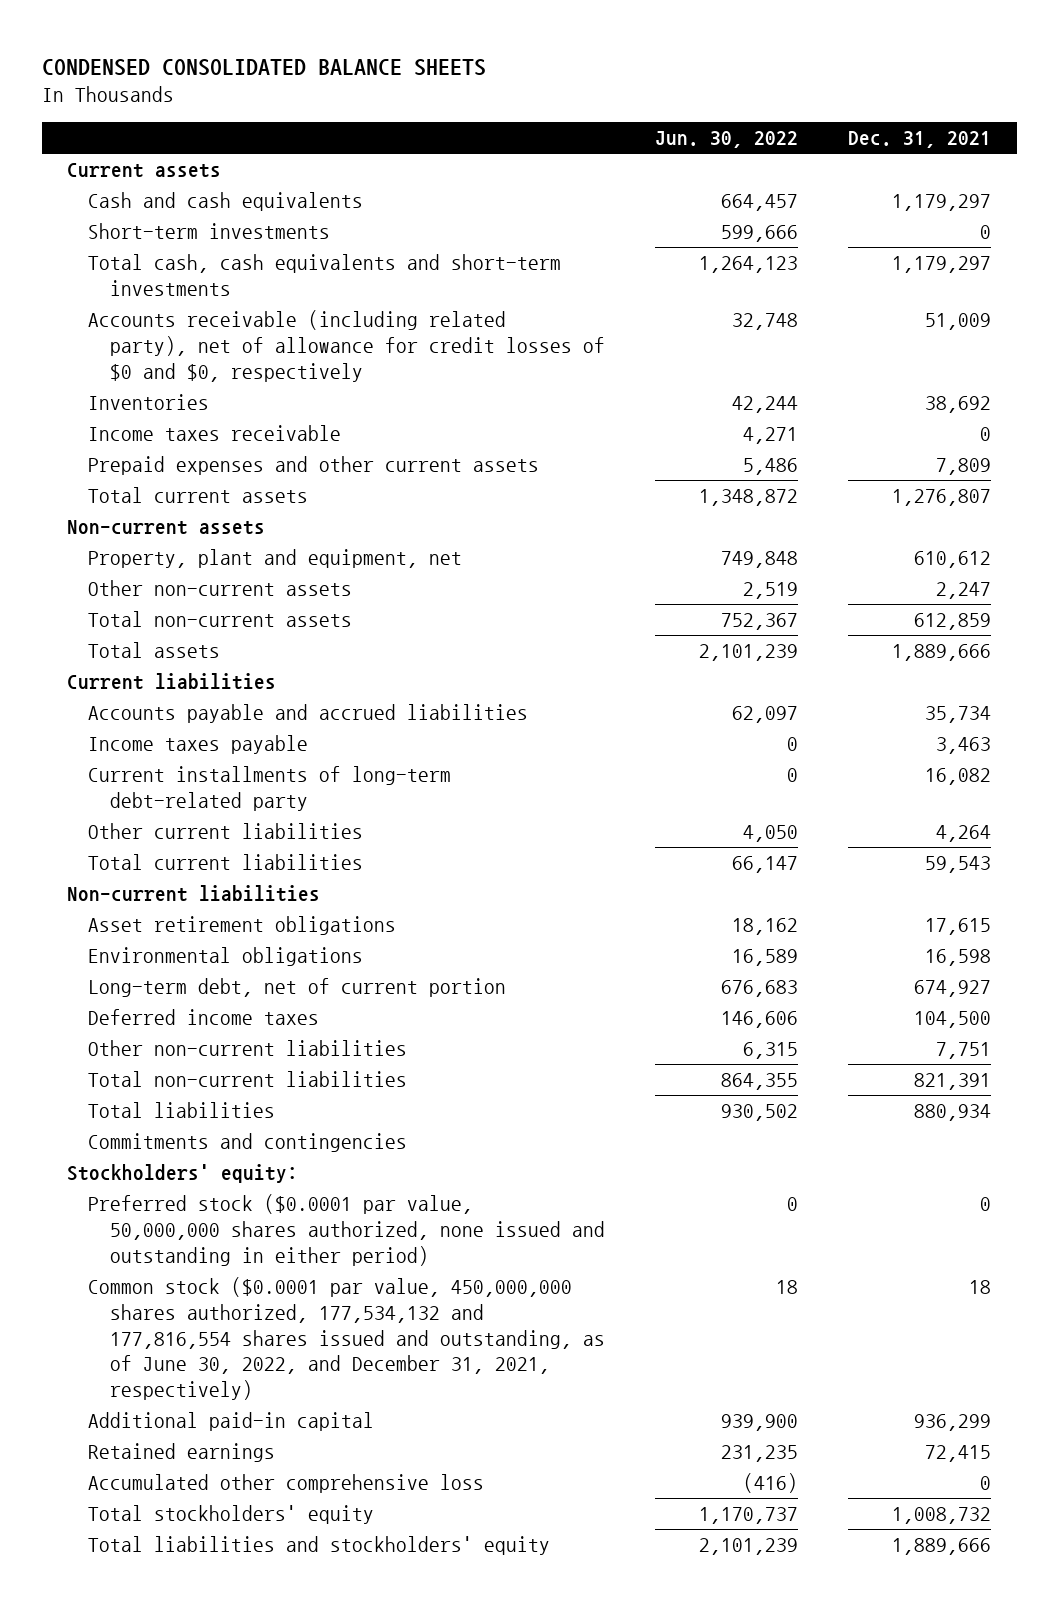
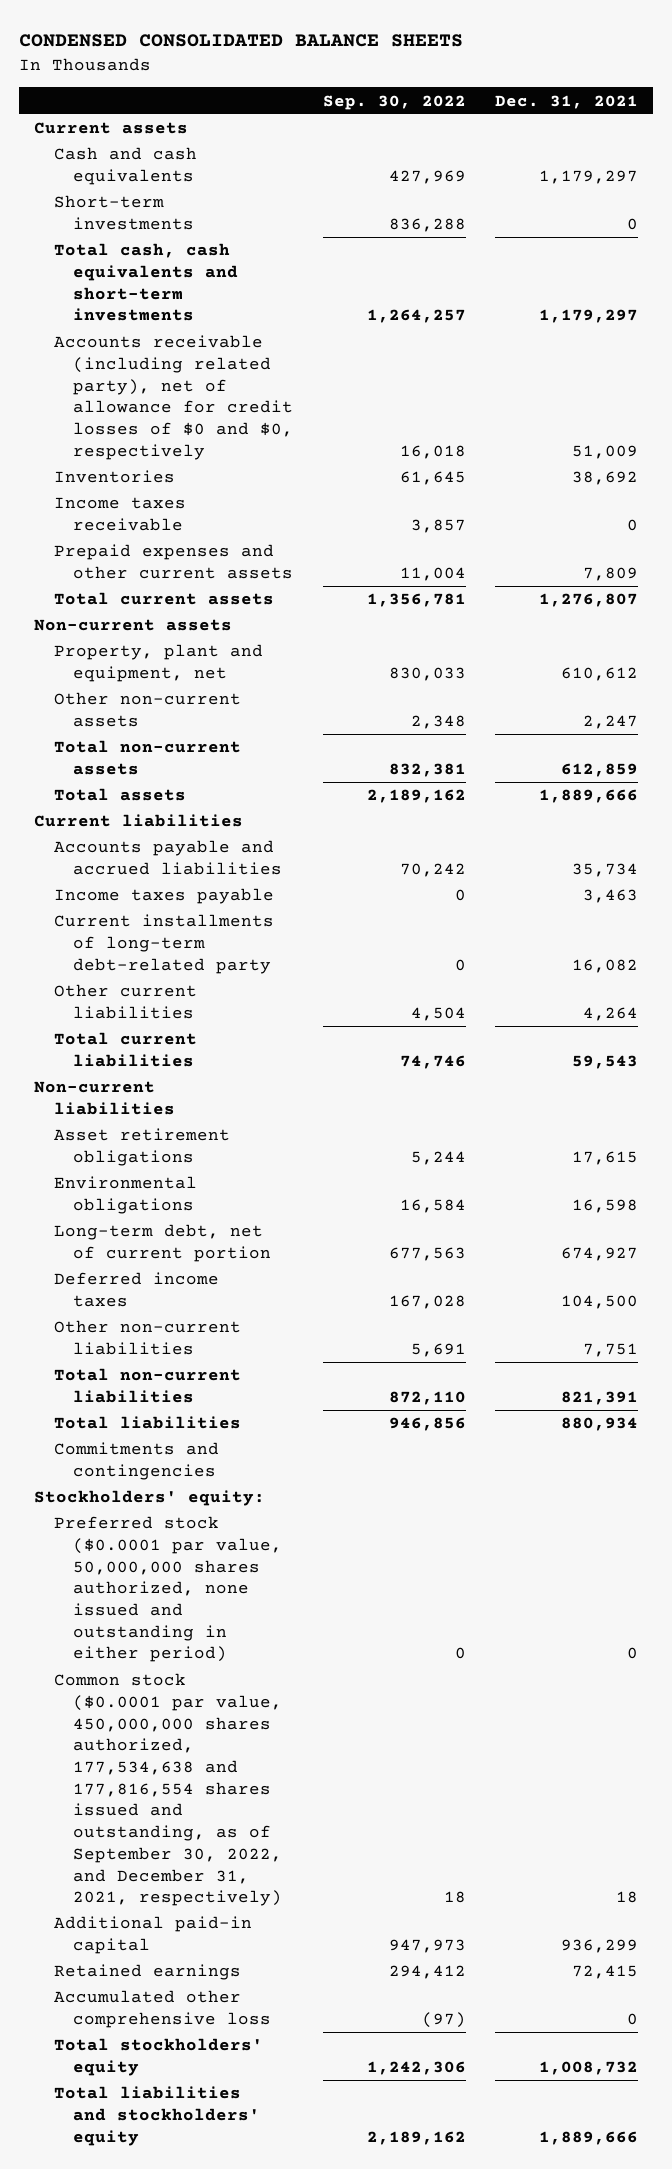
- | Jun. 30, 2022 | Dec. 31, 2021
+ | Sep. 30, 2022 | Dec. 31, 2021
- Common stock ($0.0001 par value, 450,000,000 shares authorized, 177,534,132 and 177,816,554 shares issued and outstanding, as of June 30, 2022, and December 31, 2021, respectively) | 18 | 18
+ Common stock ($0.0001 par value, 450,000,000 shares authorized, 177,534,638 and 177,816,554 shares issued and outstanding, as of September 30, 2022, and December 31, 2021, respectively) | 18 | 18

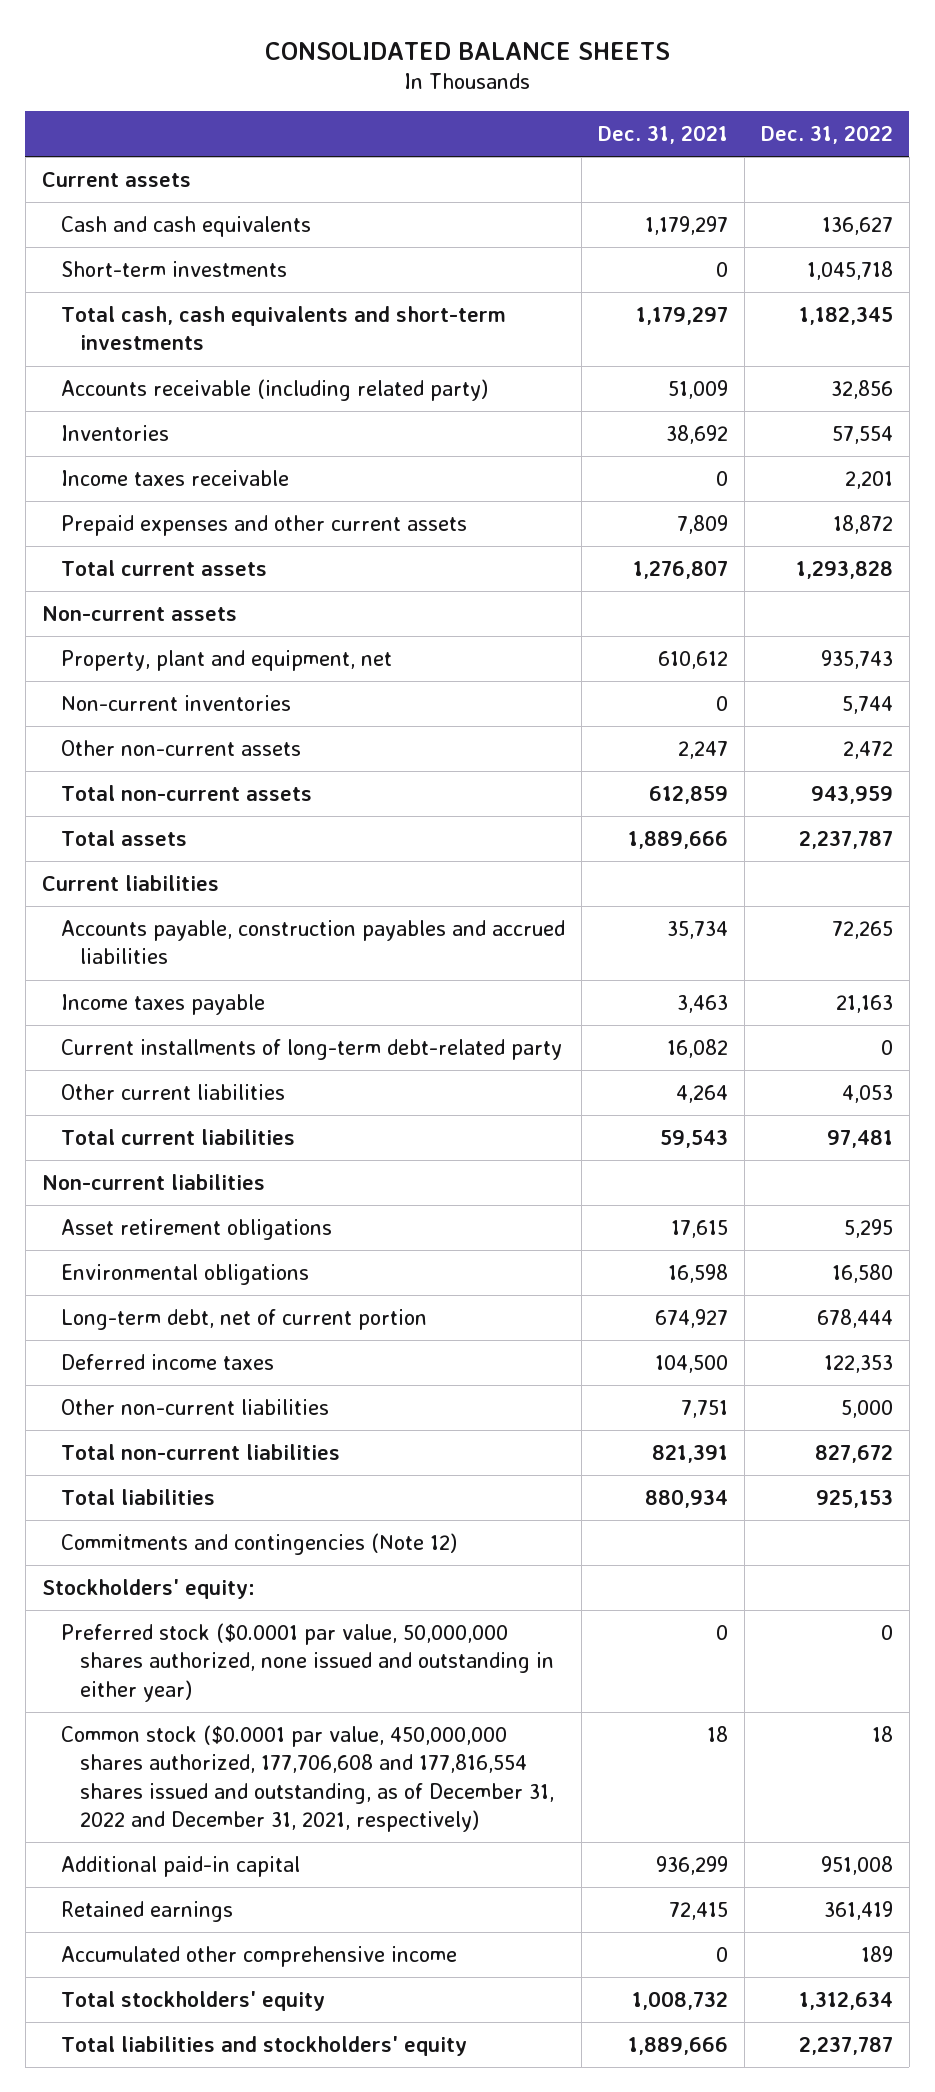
- CONDENSED CONSOLIDATED BALANCE SHEETS
+ CONSOLIDATED BALANCE SHEETS
- | Sep. 30, 2022 | Dec. 31, 2021
+ | Dec. 31, 2021 | Dec. 31, 2022
- Accounts receivable (including related party), net of allowance for credit losses of $0 and $0, respectively | 16,018 | 51,009
+ Accounts receivable (including related party) | 51,009 | 32,856
+ Non-current inventories | 0 | 5,744
- Accounts payable and accrued liabilities | 70,242 | 35,734
+ Accounts payable, construction payables and accrued liabilities | 35,734 | 72,265
- Commitments and contingencies
+ Commitments and contingencies (Note 12)
- Preferred stock ($0.0001 par value, 50,000,000 shares authorized, none issued and outstanding in either period) | 0 | 0
- Common stock ($0.0001 par value, 450,000,000 shares authorized, 177,534,638 and 177,816,554 shares issued and outstanding, as of September 30, 2022, and December 31, 2021, respectively) | 18 | 18
+ Preferred stock ($0.0001 par value, 50,000,000 shares authorized, none issued and outstanding in either year) | 0 | 0
+ Common stock ($0.0001 par value, 450,000,000 shares authorized, 177,706,608 and 177,816,554 shares issued and outstanding, as of December 31, 2022 and December 31, 2021, respectively) | 18 | 18
- Accumulated other comprehensive loss | (97) | 0
+ Accumulated other comprehensive income | 0 | 189

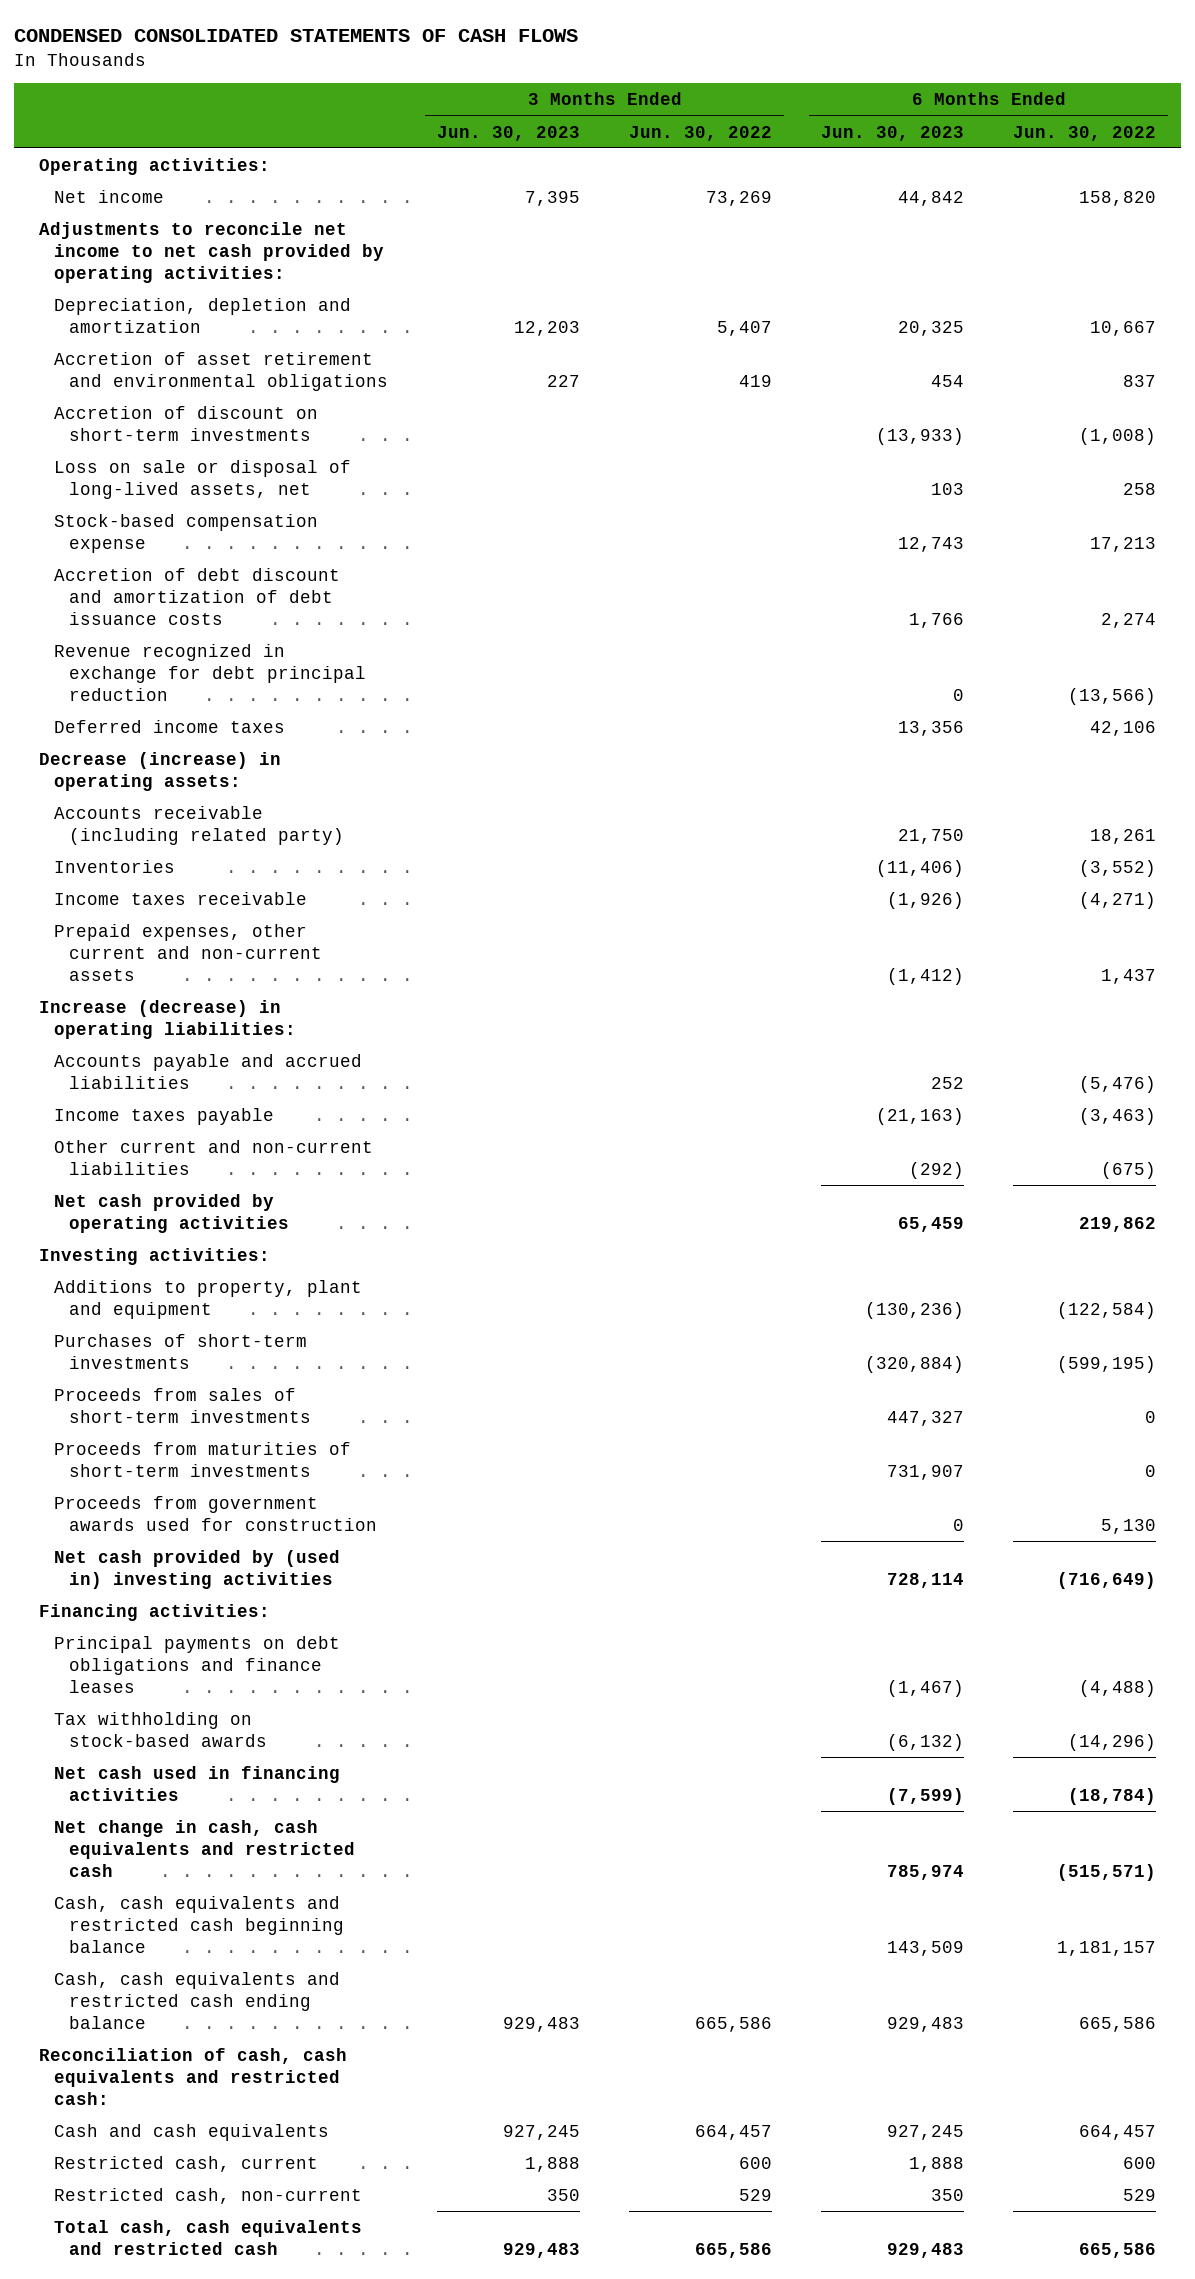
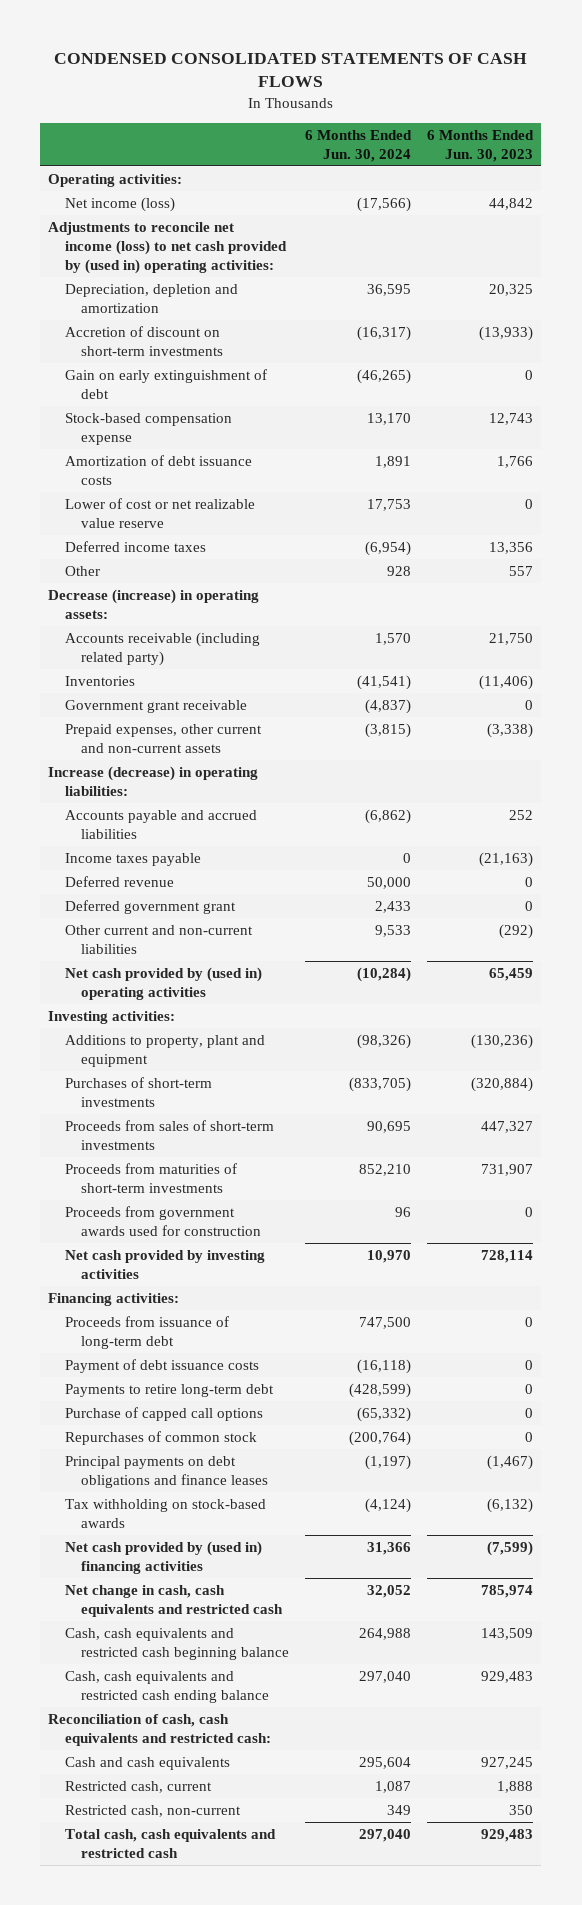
- | 3 Months Ended Jun. 30, 2023 | 3 Months Ended Jun. 30, 2022 | 6 Months Ended Jun. 30, 2023 | 6 Months Ended Jun. 30, 2022
+ | 6 Months Ended Jun. 30, 2024 | 6 Months Ended Jun. 30, 2023
- Net income | 7,395 | 73,269 | 44,842 | 158,820
- Adjustments to reconcile net income to net cash provided by operating activities:
+ Net income (loss) | (17,566) | 44,842
+ Adjustments to reconcile net income (loss) to net cash provided by (used in) operating activities:
- Accretion of asset retirement and environmental obligations | 227 | 419 | 454 | 837
- Loss on sale or disposal of long-lived assets, net | | | 103 | 258
+ Gain on early extinguishment of debt | (46,265) | 0
- Accretion of debt discount and amortization of debt issuance costs | | | 1,766 | 2,274
- Revenue recognized in exchange for debt principal reduction | | | 0 | (13,566)
+ Amortization of debt issuance costs | 1,891 | 1,766
+ Lower of cost or net realizable value reserve | 17,753 | 0
+ Other | 928 | 557
- Income taxes receivable | | | (1,926) | (4,271)
- Prepaid expenses, other current and non-current assets | | | (1,412) | 1,437
+ Government grant receivable | (4,837) | 0
+ Prepaid expenses, other current and non-current assets | (3,815) | (3,338)
+ Deferred revenue | 50,000 | 0
+ Deferred government grant | 2,433 | 0
- Net cash provided by operating activities | | | 65,459 | 219,862
+ Net cash provided by (used in) operating activities | (10,284) | 65,459
- Net cash provided by (used in) investing activities | | | 728,114 | (716,649)
+ Net cash provided by investing activities | 10,970 | 728,114
+ Proceeds from issuance of long-term debt | 747,500 | 0
+ Payment of debt issuance costs | (16,118) | 0
+ Payments to retire long-term debt | (428,599) | 0
+ Purchase of capped call options | (65,332) | 0
+ Repurchases of common stock | (200,764) | 0
- Net cash used in financing activities | | | (7,599) | (18,784)
+ Net cash provided by (used in) financing activities | 31,366 | (7,599)

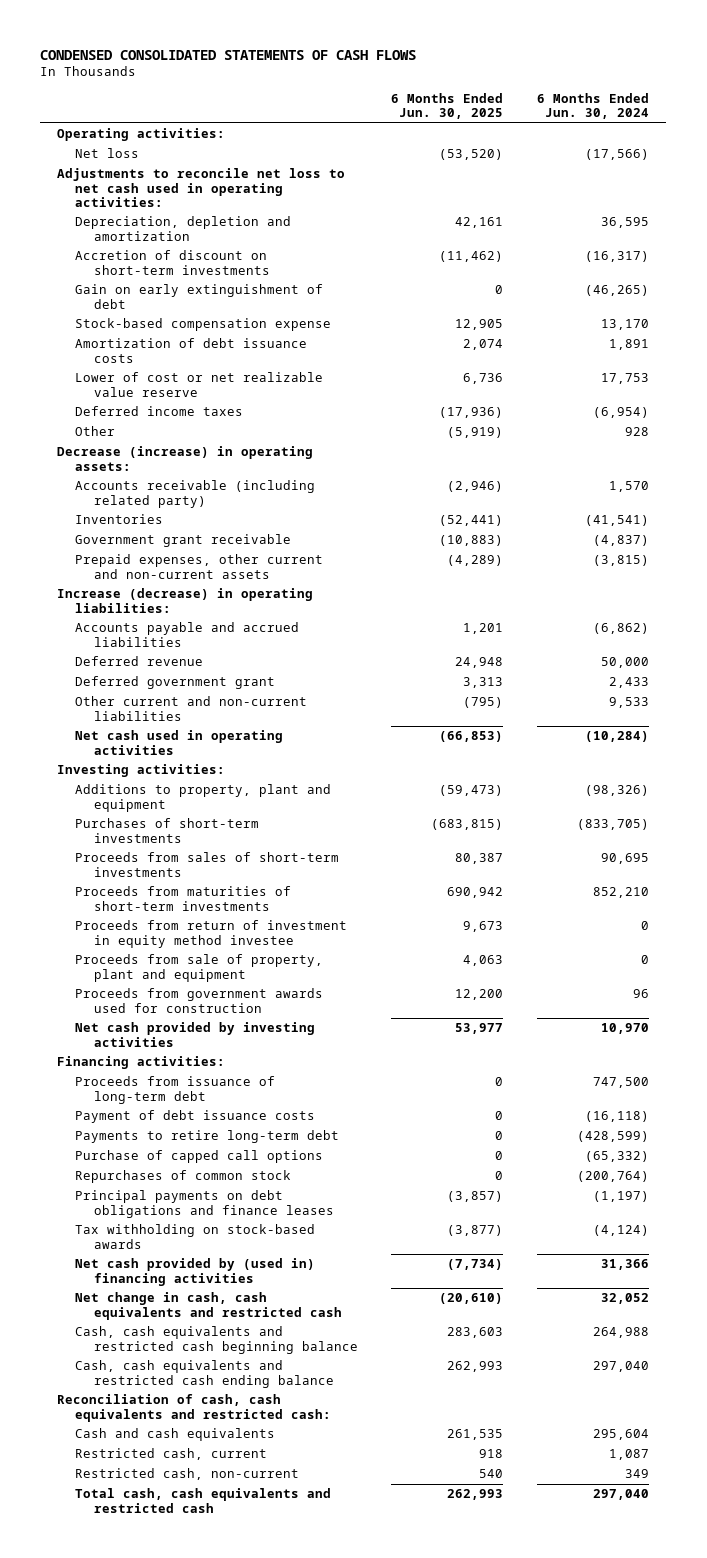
- | 6 Months Ended Jun. 30, 2024 | 6 Months Ended Jun. 30, 2023
+ | 6 Months Ended Jun. 30, 2025 | 6 Months Ended Jun. 30, 2024
- Net income (loss) | (17,566) | 44,842
- Adjustments to reconcile net income (loss) to net cash provided by (used in) operating activities:
+ Net loss | (53,520) | (17,566)
+ Adjustments to reconcile net loss to net cash used in operating activities:
- Income taxes payable | 0 | (21,163)
- Net cash provided by (used in) operating activities | (10,284) | 65,459
+ Net cash used in operating activities | (66,853) | (10,284)
+ Proceeds from return of investment in equity method investee | 9,673 | 0
+ Proceeds from sale of property, plant and equipment | 4,063 | 0

